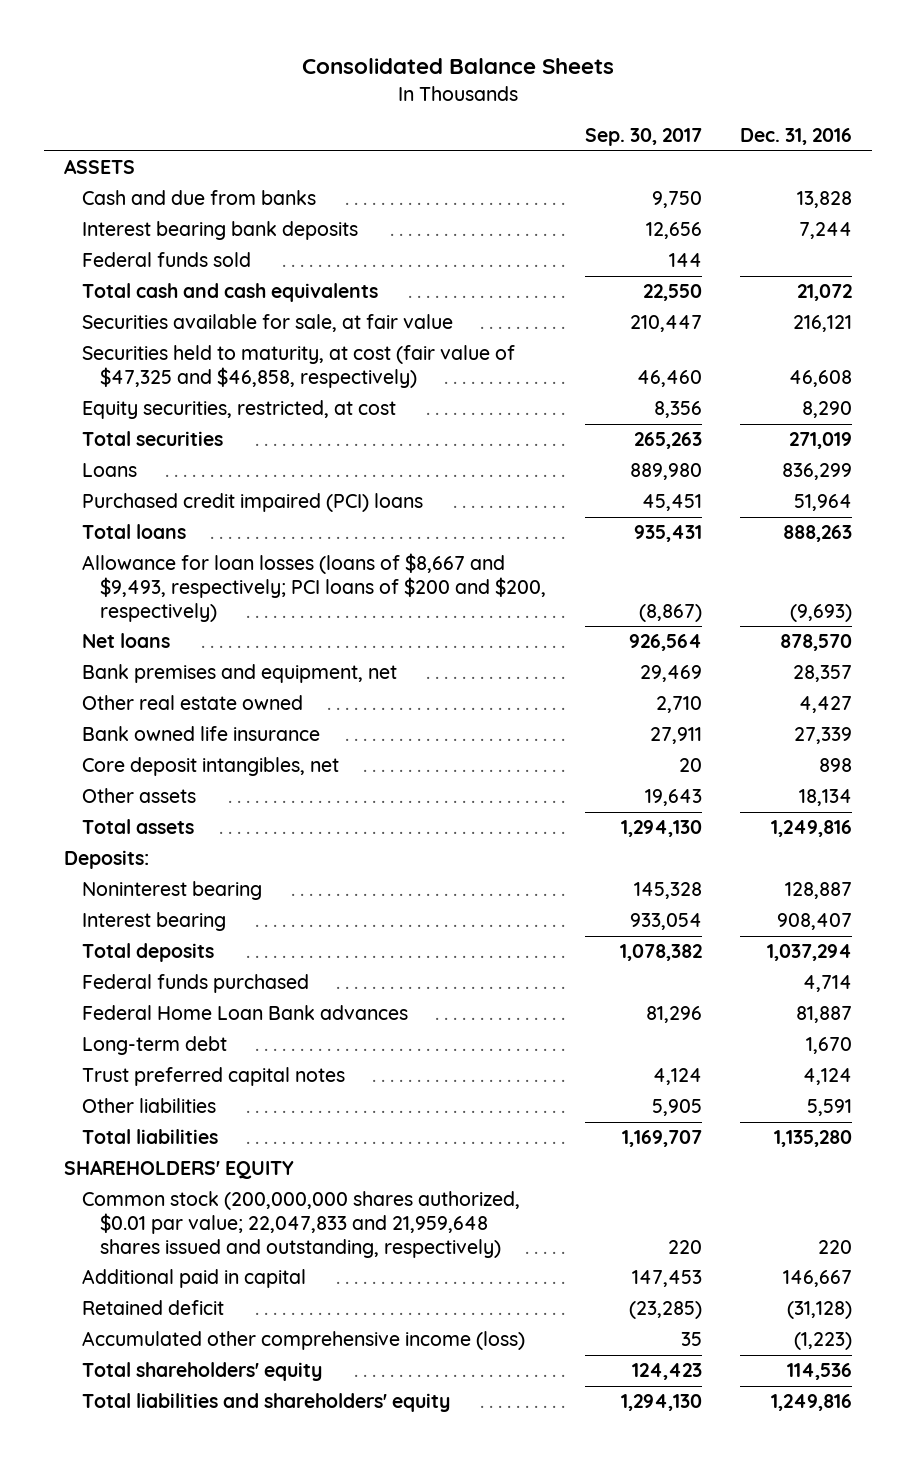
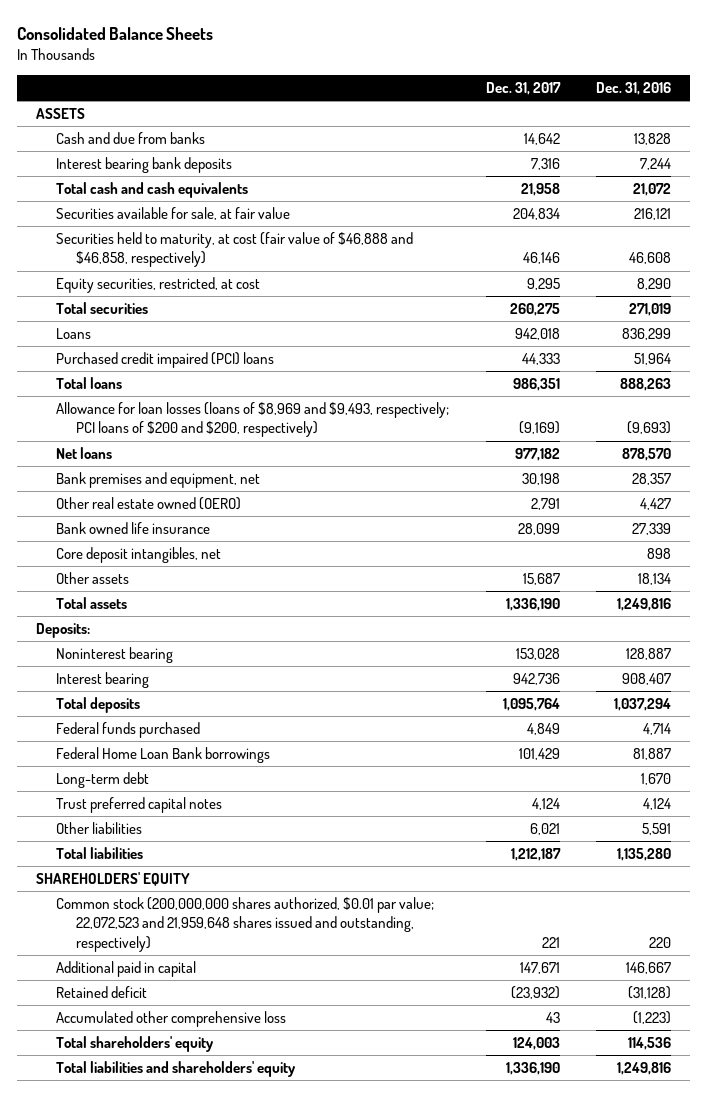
- | Sep. 30, 2017 | Dec. 31, 2016
+ | Dec. 31, 2017 | Dec. 31, 2016
- Federal funds sold | 144 |
- Securities held to maturity, at cost (fair value of $47,325 and $46,858, respectively) | 46,460 | 46,608
+ Securities held to maturity, at cost (fair value of $46,888 and $46,858, respectively) | 46,146 | 46,608
- Allowance for loan losses (loans of $8,667 and $9,493, respectively; PCI loans of $200 and $200, respectively) | (8,867) | (9,693)
+ Allowance for loan losses (loans of $8,969 and $9,493, respectively; PCI loans of $200 and $200, respectively) | (9,169) | (9,693)
- Other real estate owned | 2,710 | 4,427
+ Other real estate owned (OERO) | 2,791 | 4,427
- Federal Home Loan Bank advances | 81,296 | 81,887
+ Federal Home Loan Bank borrowings | 101,429 | 81,887
- Common stock (200,000,000 shares authorized, $0.01 par value; 22,047,833 and 21,959,648 shares issued and outstanding, respectively) | 220 | 220
+ Common stock (200,000,000 shares authorized, $0.01 par value; 22,072,523 and 21,959,648 shares issued and outstanding, respectively) | 221 | 220
- Accumulated other comprehensive income (loss) | 35 | (1,223)
+ Accumulated other comprehensive loss | 43 | (1,223)

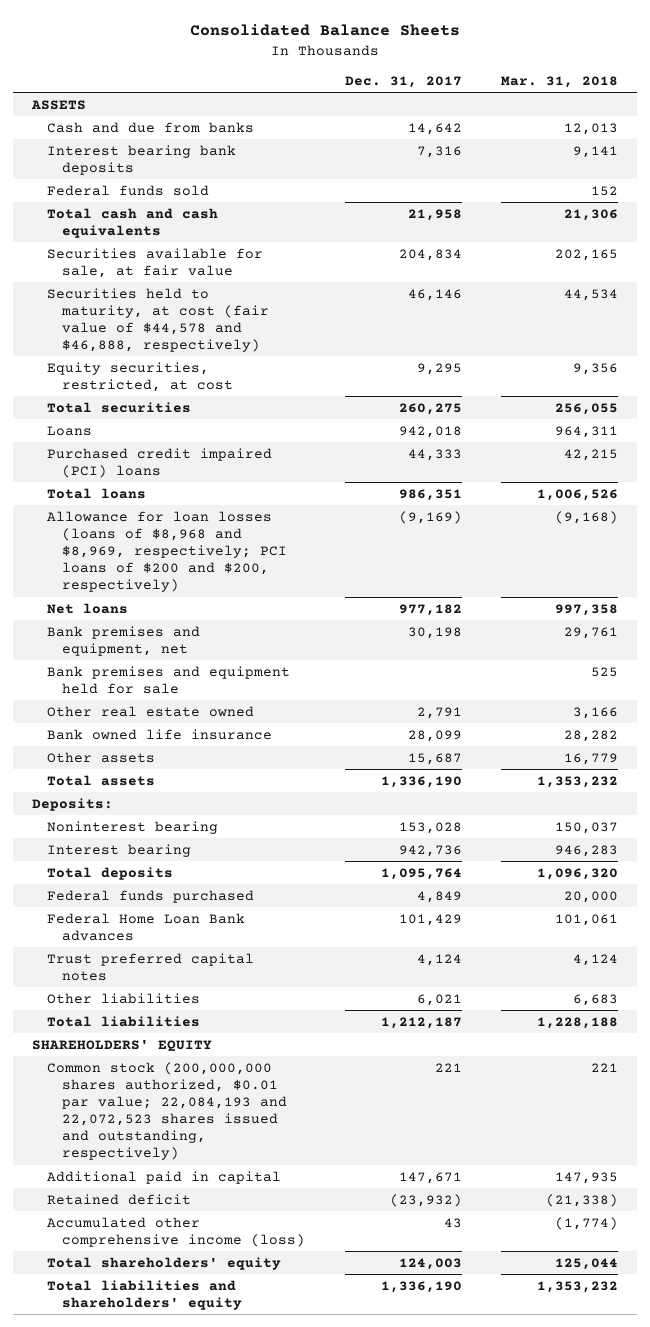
- | Dec. 31, 2017 | Dec. 31, 2016
+ | Dec. 31, 2017 | Mar. 31, 2018
+ Federal funds sold | | 152
- Securities held to maturity, at cost (fair value of $46,888 and $46,858, respectively) | 46,146 | 46,608
+ Securities held to maturity, at cost (fair value of $44,578 and $46,888, respectively) | 46,146 | 44,534
- Allowance for loan losses (loans of $8,969 and $9,493, respectively; PCI loans of $200 and $200, respectively) | (9,169) | (9,693)
+ Allowance for loan losses (loans of $8,968 and $8,969, respectively; PCI loans of $200 and $200, respectively) | (9,169) | (9,168)
- Other real estate owned (OERO) | 2,791 | 4,427
+ Bank premises and equipment held for sale | | 525
+ Other real estate owned | 2,791 | 3,166
- Core deposit intangibles, net | | 898
- Federal Home Loan Bank borrowings | 101,429 | 81,887
- Long-term debt | | 1,670
+ Federal Home Loan Bank advances | 101,429 | 101,061
- Common stock (200,000,000 shares authorized, $0.01 par value; 22,072,523 and 21,959,648 shares issued and outstanding, respectively) | 221 | 220
+ Common stock (200,000,000 shares authorized, $0.01 par value; 22,084,193 and 22,072,523 shares issued and outstanding, respectively) | 221 | 221
- Accumulated other comprehensive loss | 43 | (1,223)
+ Accumulated other comprehensive income (loss) | 43 | (1,774)

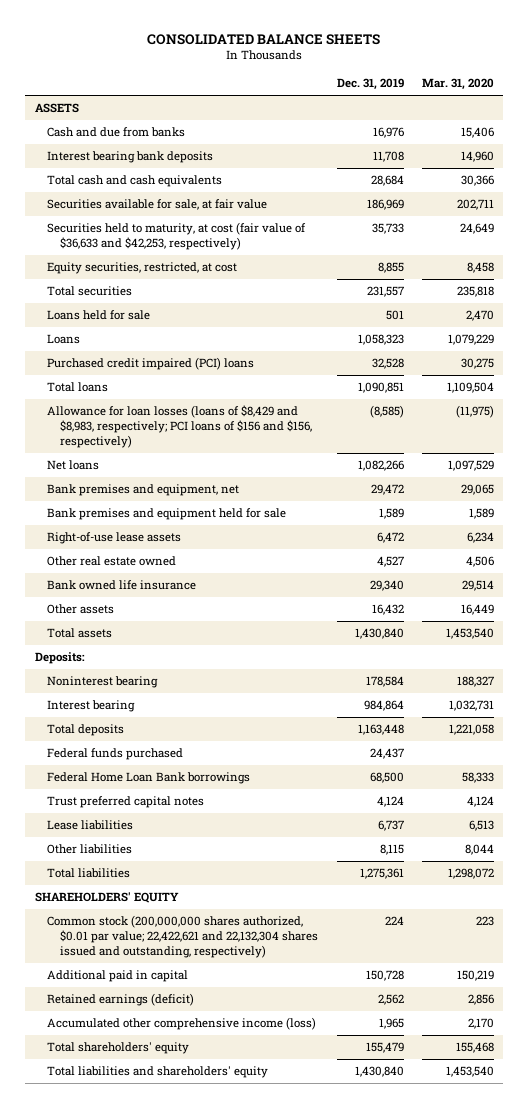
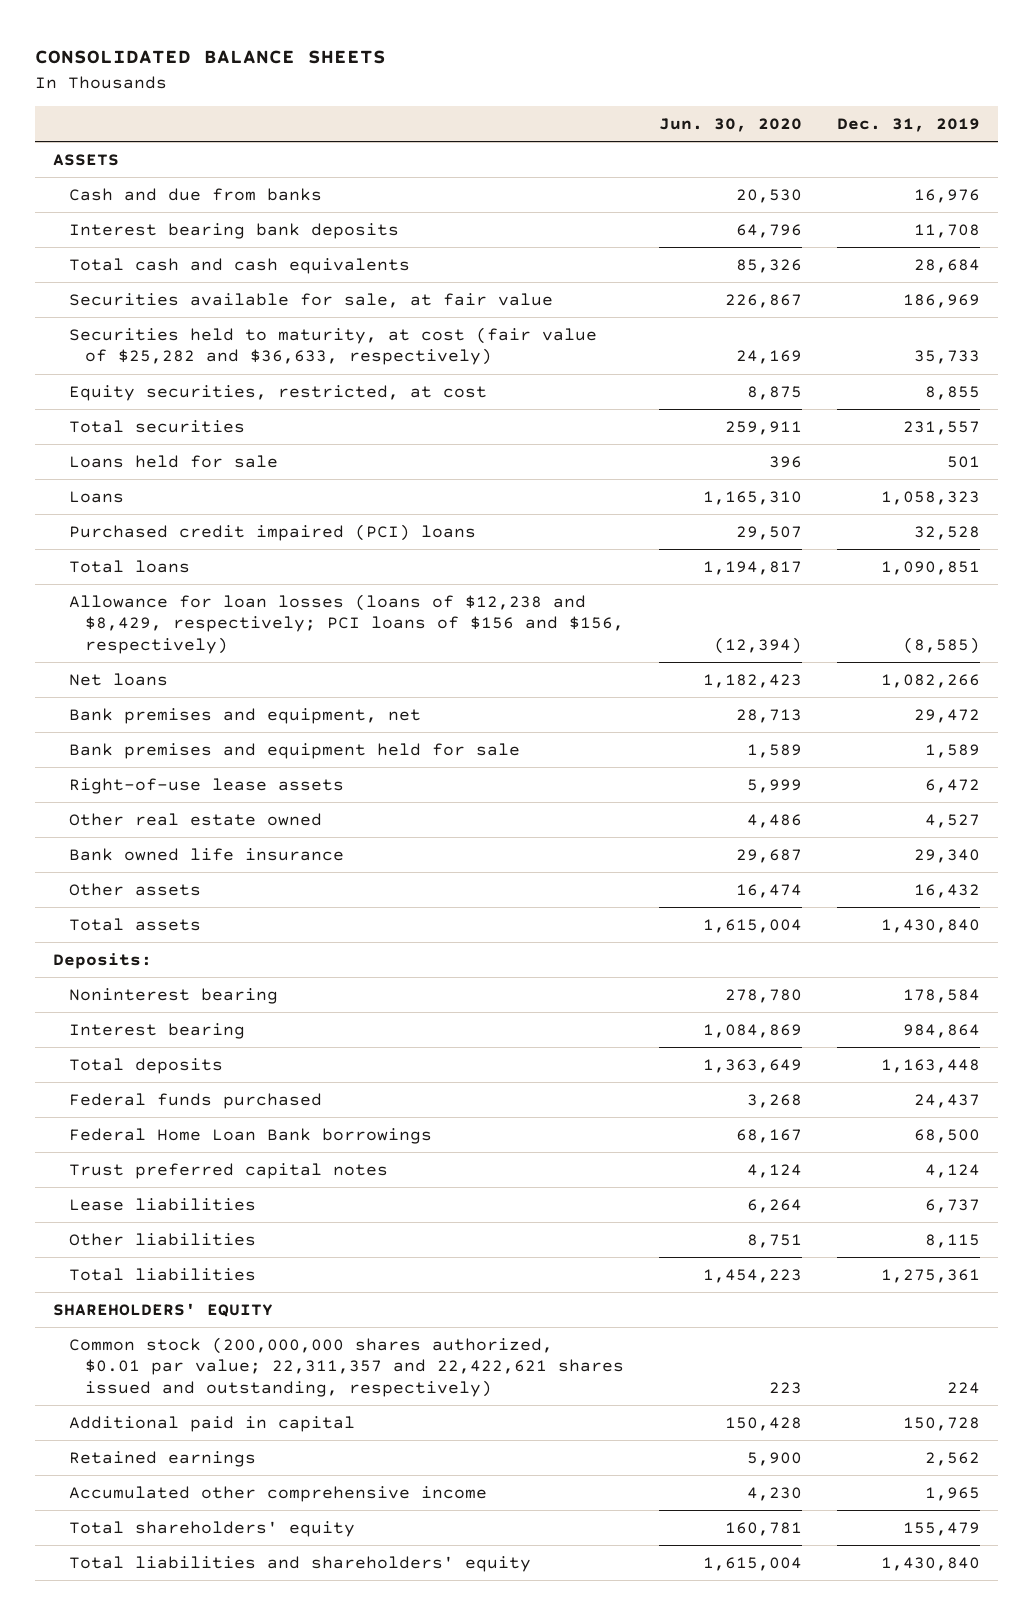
- | Dec. 31, 2019 | Mar. 31, 2020
+ | Jun. 30, 2020 | Dec. 31, 2019
- Securities held to maturity, at cost (fair value of $36,633 and $42,253, respectively) | 35,733 | 24,649
+ Securities held to maturity, at cost (fair value of $25,282 and $36,633, respectively) | 24,169 | 35,733
- Allowance for loan losses (loans of $8,429 and $8,983, respectively; PCI loans of $156 and $156, respectively) | (8,585) | (11,975)
+ Allowance for loan losses (loans of $12,238 and $8,429, respectively; PCI loans of $156 and $156, respectively) | (12,394) | (8,585)
- Common stock (200,000,000 shares authorized, $0.01 par value; 22,422,621 and 22,132,304 shares issued and outstanding, respectively) | 224 | 223
+ Common stock (200,000,000 shares authorized, $0.01 par value; 22,311,357 and 22,422,621 shares issued and outstanding, respectively) | 223 | 224
- Retained earnings (deficit) | 2,562 | 2,856
- Accumulated other comprehensive income (loss) | 1,965 | 2,170
+ Retained earnings | 5,900 | 2,562
+ Accumulated other comprehensive income | 4,230 | 1,965

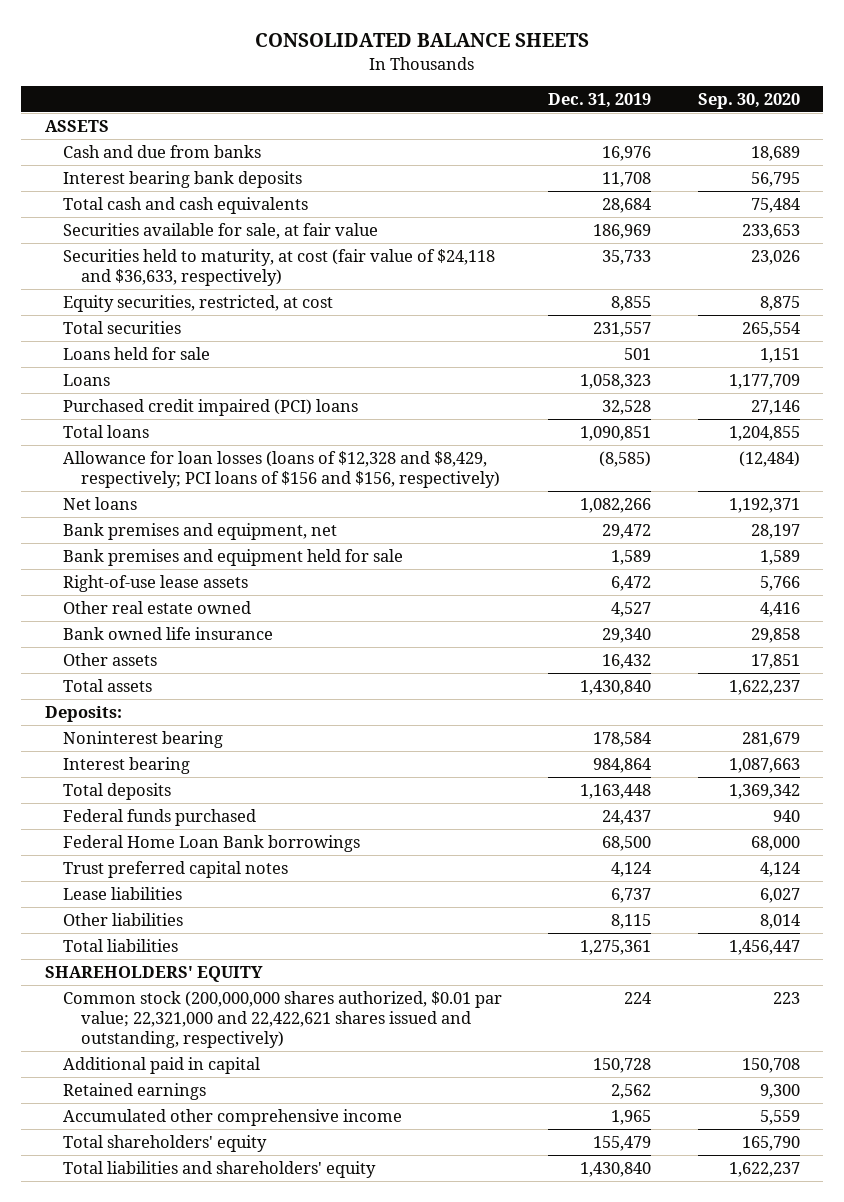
- | Jun. 30, 2020 | Dec. 31, 2019
+ | Dec. 31, 2019 | Sep. 30, 2020
- Securities held to maturity, at cost (fair value of $25,282 and $36,633, respectively) | 24,169 | 35,733
+ Securities held to maturity, at cost (fair value of $24,118 and $36,633, respectively) | 35,733 | 23,026
- Allowance for loan losses (loans of $12,238 and $8,429, respectively; PCI loans of $156 and $156, respectively) | (12,394) | (8,585)
+ Allowance for loan losses (loans of $12,328 and $8,429, respectively; PCI loans of $156 and $156, respectively) | (8,585) | (12,484)
- Common stock (200,000,000 shares authorized, $0.01 par value; 22,311,357 and 22,422,621 shares issued and outstanding, respectively) | 223 | 224
+ Common stock (200,000,000 shares authorized, $0.01 par value; 22,321,000 and 22,422,621 shares issued and outstanding, respectively) | 224 | 223

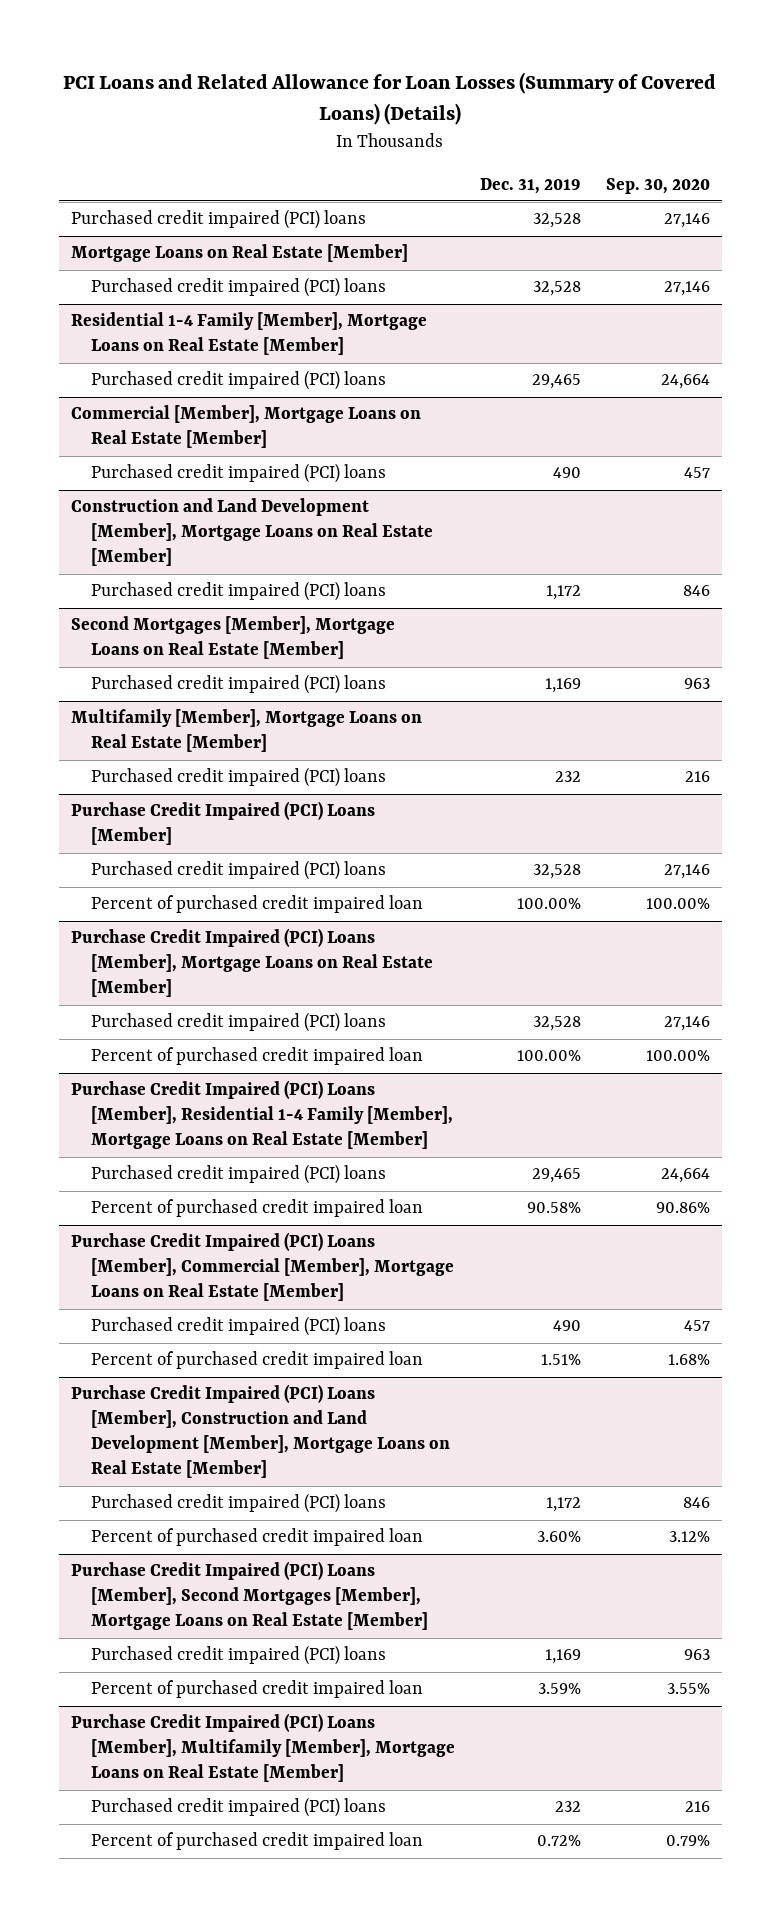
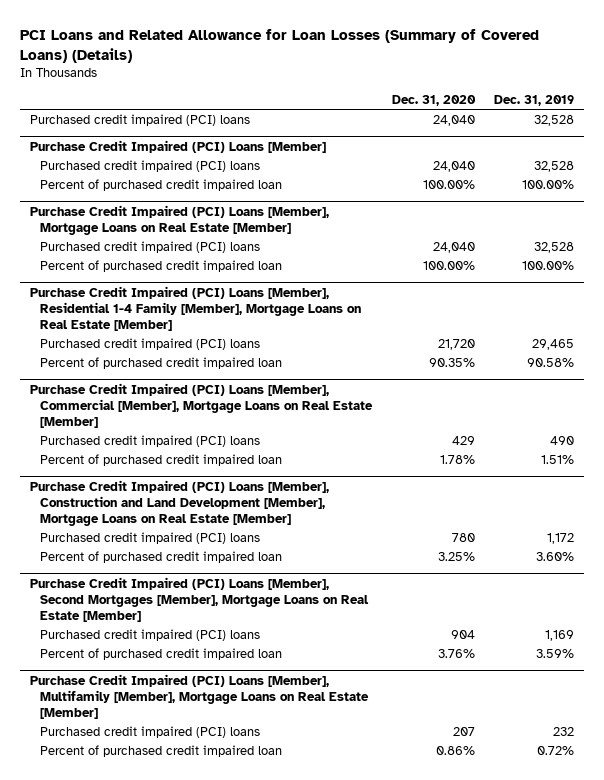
- | Dec. 31, 2019 | Sep. 30, 2020
+ | Dec. 31, 2020 | Dec. 31, 2019
- Mortgage Loans on Real Estate [Member]
- Purchased credit impaired (PCI) loans | 32,528 | 27,146
- Residential 1-4 Family [Member], Mortgage Loans on Real Estate [Member]
- Purchased credit impaired (PCI) loans | 29,465 | 24,664
- Commercial [Member], Mortgage Loans on Real Estate [Member]
- Purchased credit impaired (PCI) loans | 490 | 457
- Construction and Land Development [Member], Mortgage Loans on Real Estate [Member]
- Purchased credit impaired (PCI) loans | 1,172 | 846
- Second Mortgages [Member], Mortgage Loans on Real Estate [Member]
- Purchased credit impaired (PCI) loans | 1,169 | 963
- Multifamily [Member], Mortgage Loans on Real Estate [Member]
- Purchased credit impaired (PCI) loans | 232 | 216

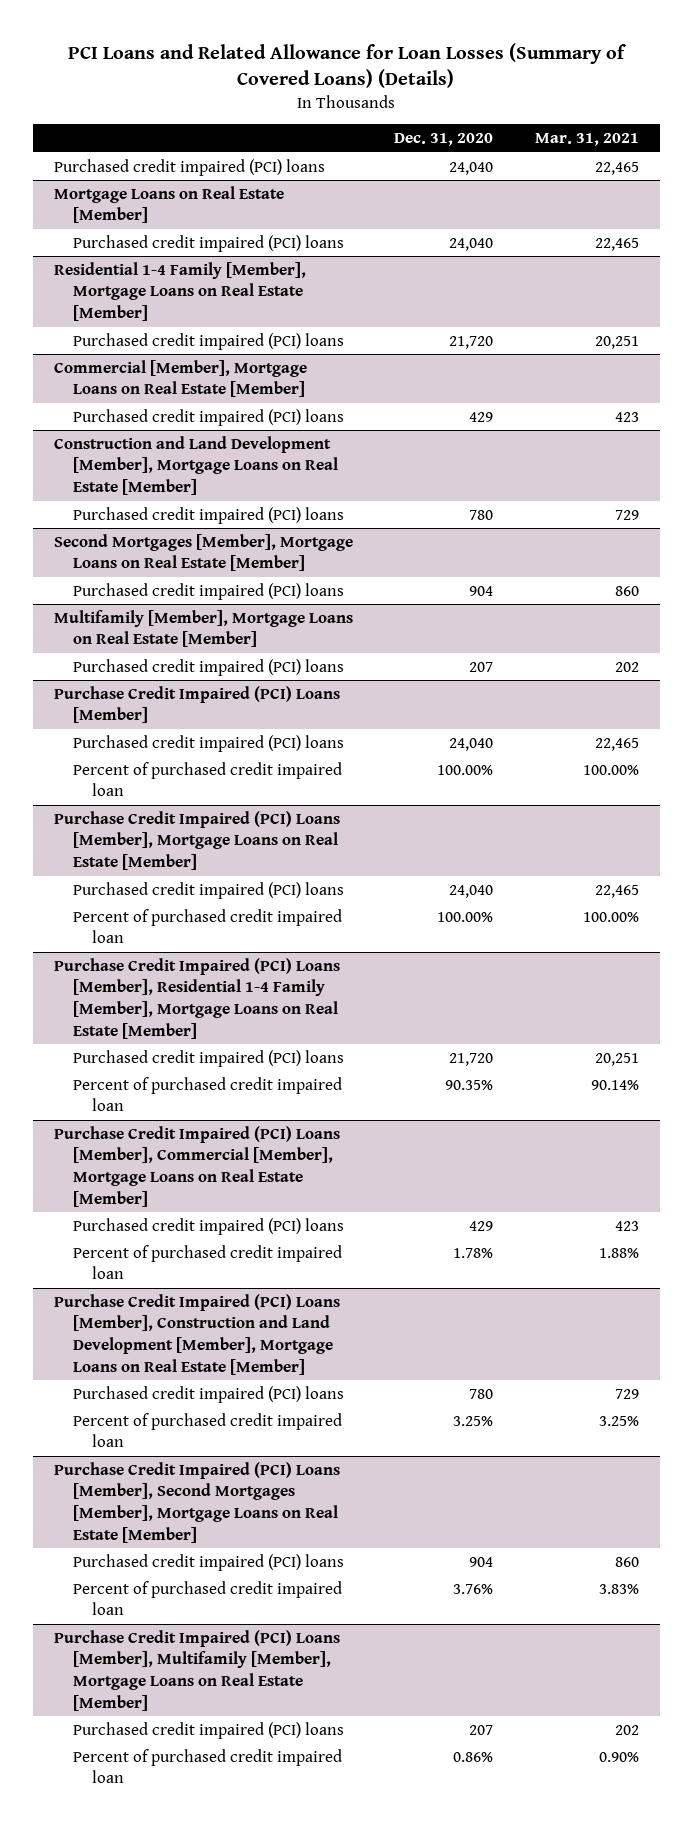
- | Dec. 31, 2020 | Dec. 31, 2019
+ | Dec. 31, 2020 | Mar. 31, 2021
+ Mortgage Loans on Real Estate [Member]
+ Purchased credit impaired (PCI) loans | 24,040 | 22,465
+ Residential 1-4 Family [Member], Mortgage Loans on Real Estate [Member]
+ Purchased credit impaired (PCI) loans | 21,720 | 20,251
+ Commercial [Member], Mortgage Loans on Real Estate [Member]
+ Purchased credit impaired (PCI) loans | 429 | 423
+ Construction and Land Development [Member], Mortgage Loans on Real Estate [Member]
+ Purchased credit impaired (PCI) loans | 780 | 729
+ Second Mortgages [Member], Mortgage Loans on Real Estate [Member]
+ Purchased credit impaired (PCI) loans | 904 | 860
+ Multifamily [Member], Mortgage Loans on Real Estate [Member]
+ Purchased credit impaired (PCI) loans | 207 | 202

